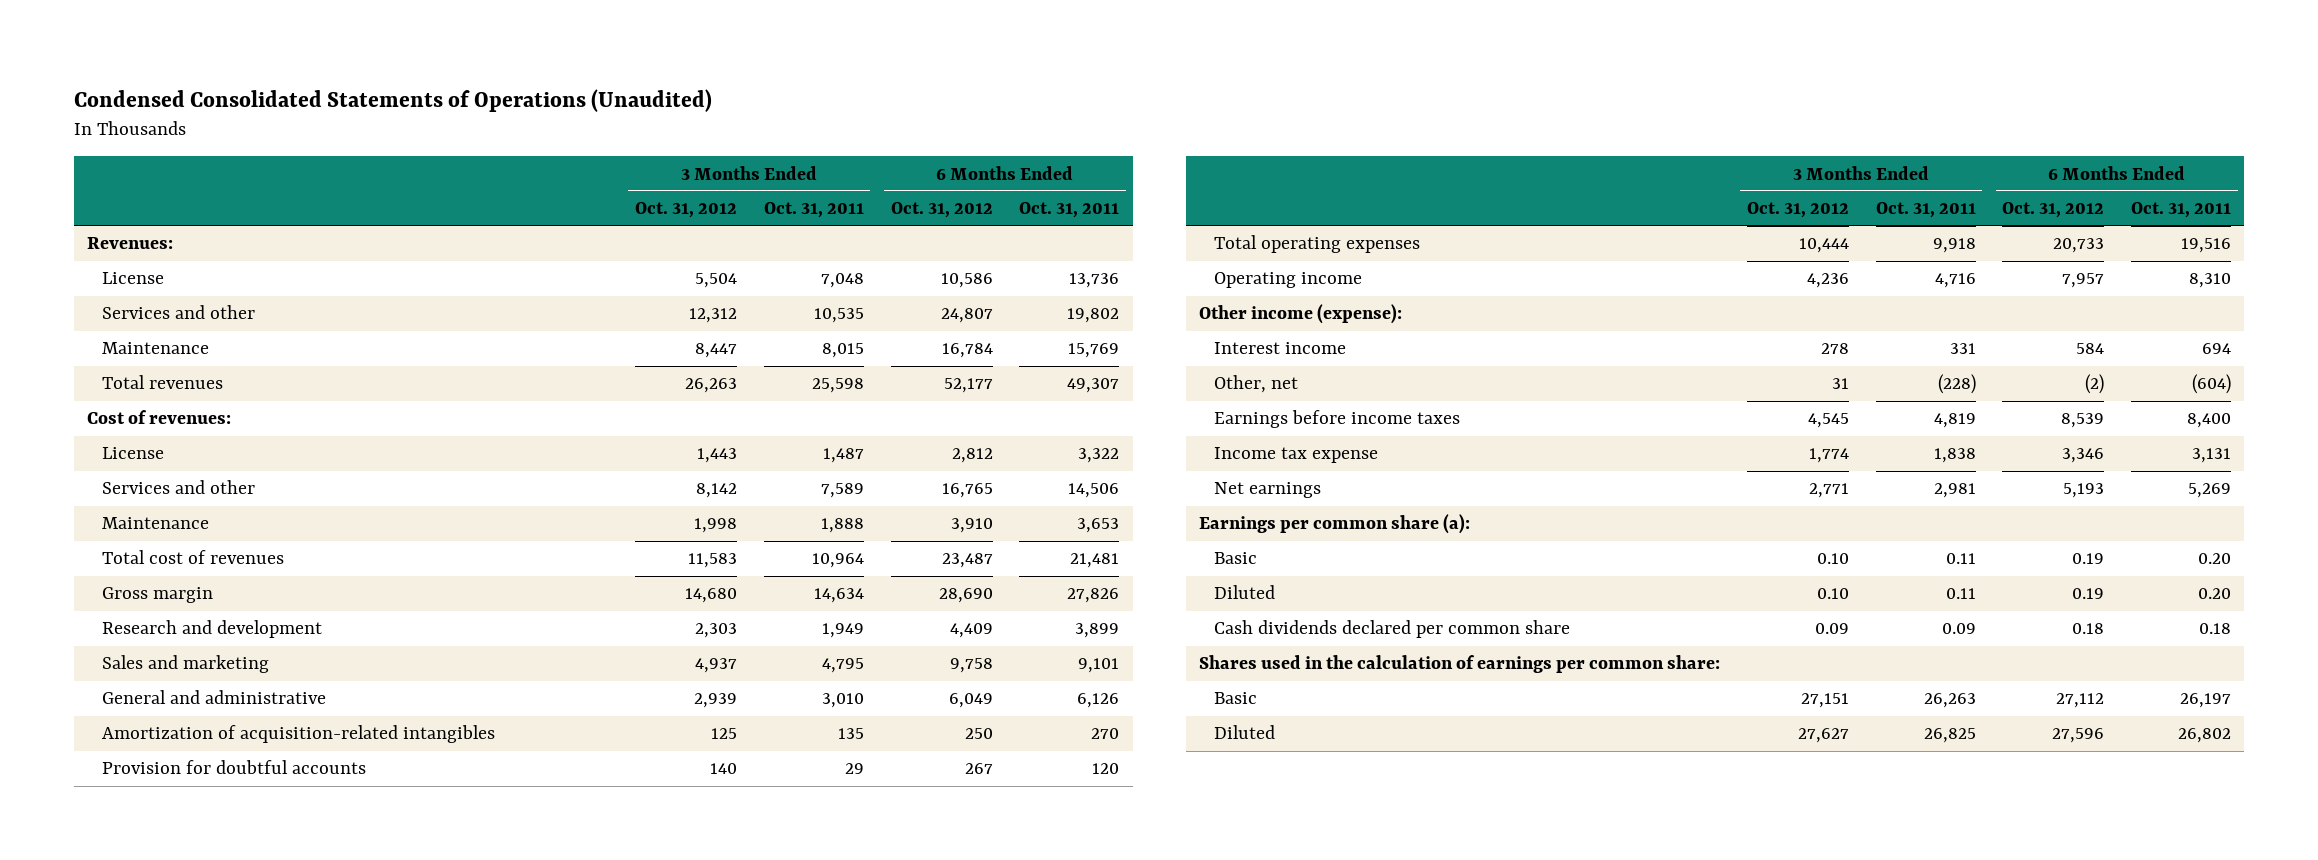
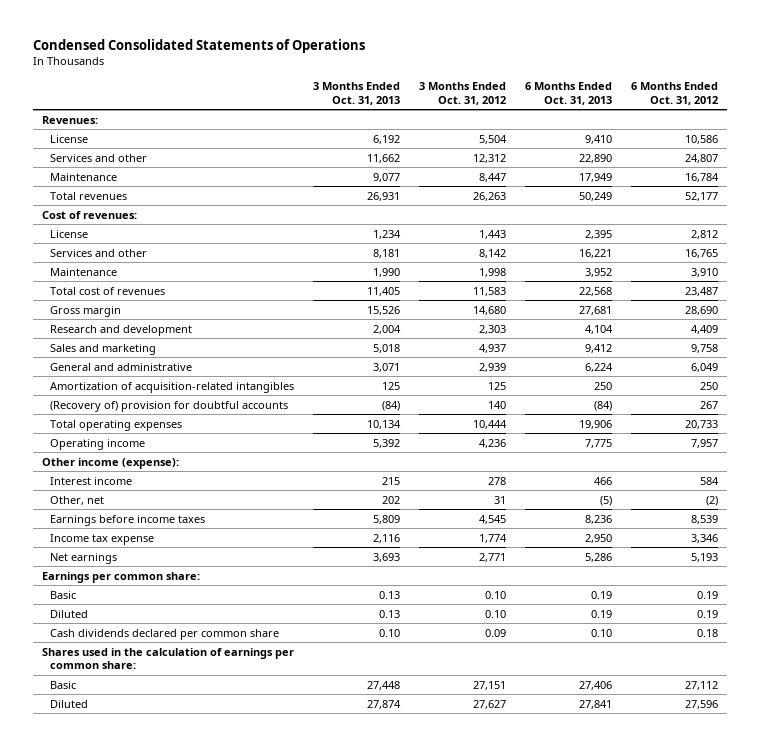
- Condensed Consolidated Statements of Operations (Unaudited)
+ Condensed Consolidated Statements of Operations
- | 3 Months Ended Oct. 31, 2012 | 3 Months Ended Oct. 31, 2011 | 6 Months Ended Oct. 31, 2012 | 6 Months Ended Oct. 31, 2011
+ | 3 Months Ended Oct. 31, 2013 | 3 Months Ended Oct. 31, 2012 | 6 Months Ended Oct. 31, 2013 | 6 Months Ended Oct. 31, 2012
- Provision for doubtful accounts | 140 | 29 | 267 | 120
+ (Recovery of) provision for doubtful accounts | (84) | 140 | (84) | 267
- Earnings per common share (a):
+ Earnings per common share:

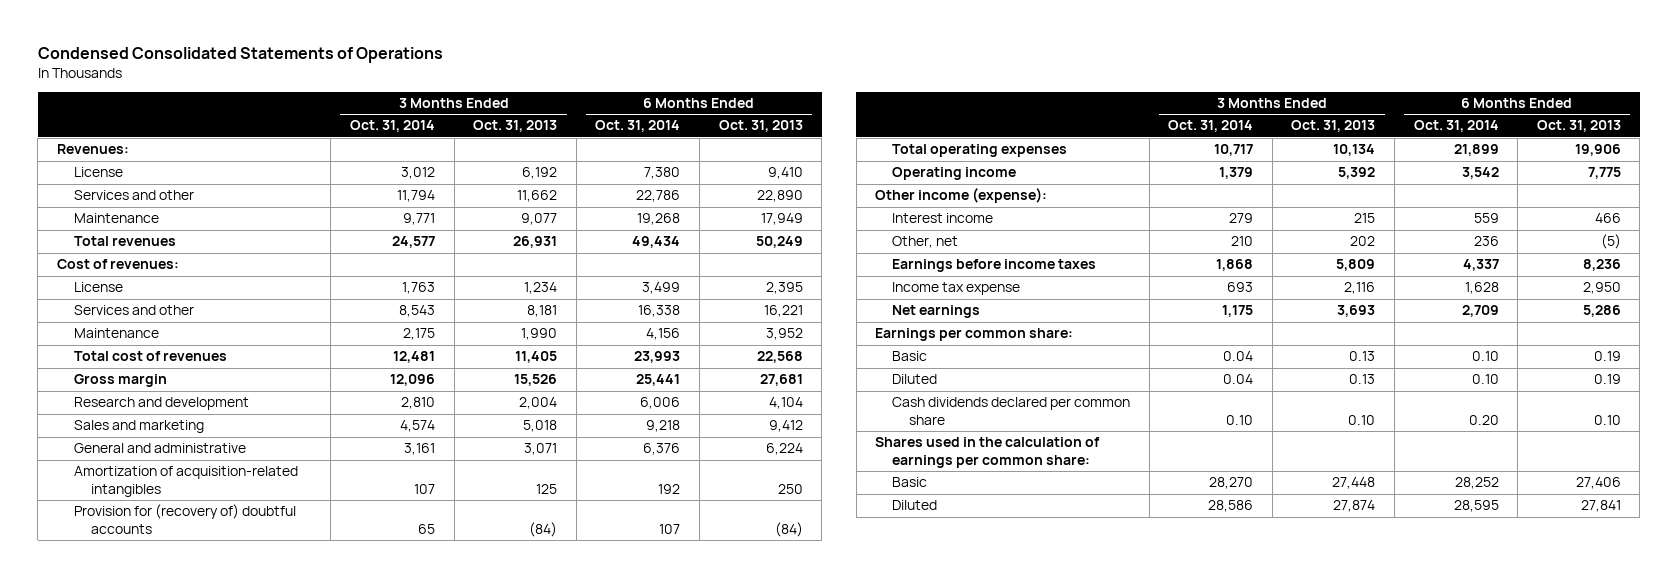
- | 3 Months Ended Oct. 31, 2013 | 3 Months Ended Oct. 31, 2012 | 6 Months Ended Oct. 31, 2013 | 6 Months Ended Oct. 31, 2012
+ | 3 Months Ended Oct. 31, 2014 | 3 Months Ended Oct. 31, 2013 | 6 Months Ended Oct. 31, 2014 | 6 Months Ended Oct. 31, 2013
- (Recovery of) provision for doubtful accounts | (84) | 140 | (84) | 267
+ Provision for (recovery of) doubtful accounts | 65 | (84) | 107 | (84)

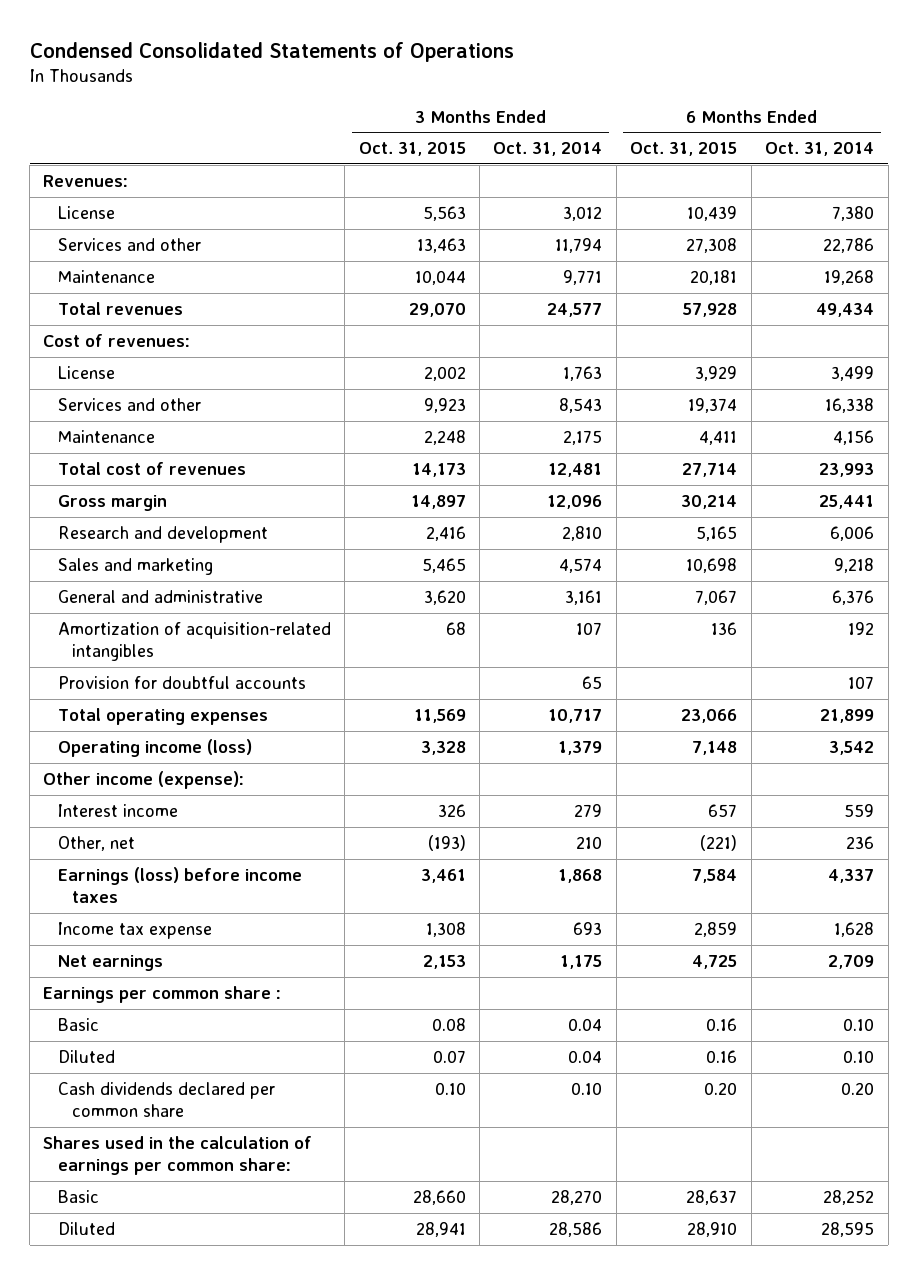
- | 3 Months Ended Oct. 31, 2014 | 3 Months Ended Oct. 31, 2013 | 6 Months Ended Oct. 31, 2014 | 6 Months Ended Oct. 31, 2013
+ | 3 Months Ended Oct. 31, 2015 | 3 Months Ended Oct. 31, 2014 | 6 Months Ended Oct. 31, 2015 | 6 Months Ended Oct. 31, 2014
- Provision for (recovery of) doubtful accounts | 65 | (84) | 107 | (84)
+ Provision for doubtful accounts | | 65 | | 107
- Operating income | 1,379 | 5,392 | 3,542 | 7,775
+ Operating income (loss) | 3,328 | 1,379 | 7,148 | 3,542
- Earnings before income taxes | 1,868 | 5,809 | 4,337 | 8,236
+ Earnings (loss) before income taxes | 3,461 | 1,868 | 7,584 | 4,337
- Earnings per common share:
+ Earnings per common share :

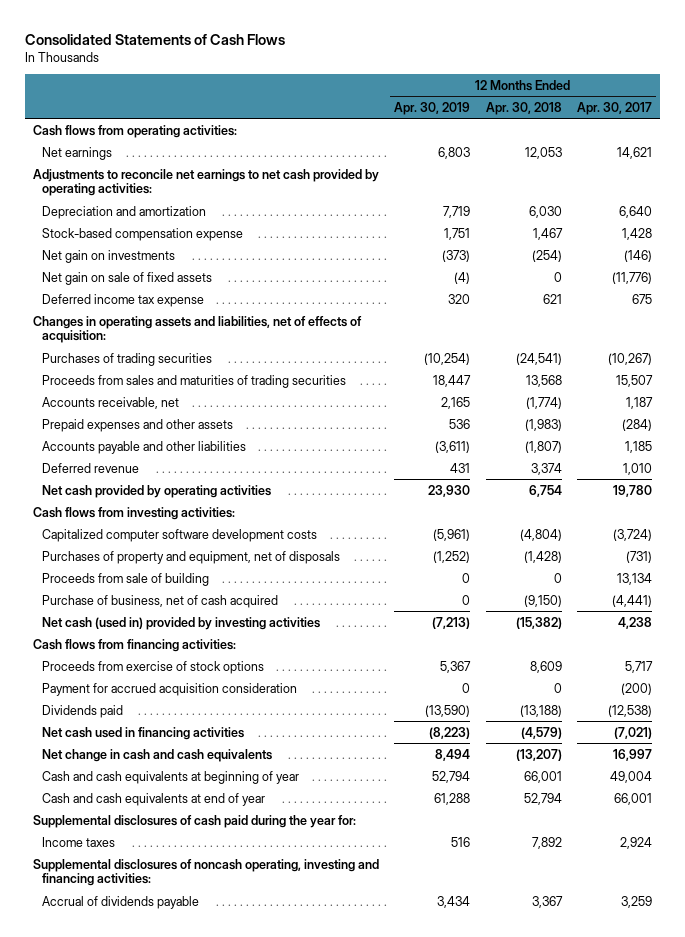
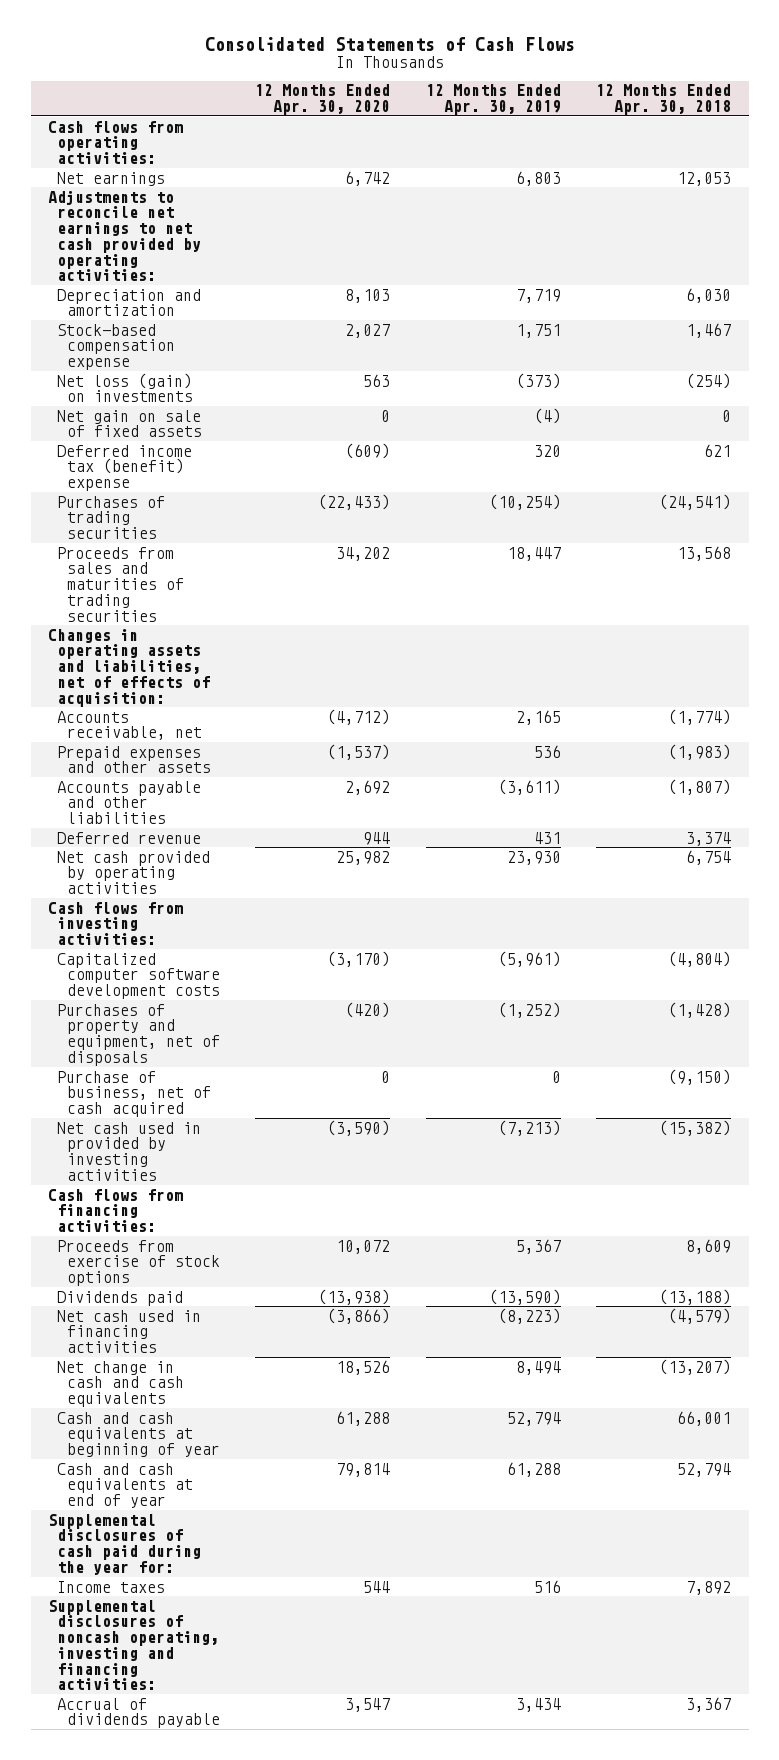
- | 12 Months Ended Apr. 30, 2019 | 12 Months Ended Apr. 30, 2018 | 12 Months Ended Apr. 30, 2017
+ | 12 Months Ended Apr. 30, 2020 | 12 Months Ended Apr. 30, 2019 | 12 Months Ended Apr. 30, 2018
- Net gain on investments | (373) | (254) | (146)
+ Net loss (gain) on investments | 563 | (373) | (254)
- Deferred income tax expense | 320 | 621 | 675
+ Deferred income tax (benefit) expense | (609) | 320 | 621
moved down: Changes in operating assets and liabilities, net of effects of acquisition:
- Proceeds from sale of building | 0 | 0 | 13,134
- Net cash (used in) provided by investing activities | (7,213) | (15,382) | 4,238
+ Net cash used in provided by investing activities | (3,590) | (7,213) | (15,382)
- Payment for accrued acquisition consideration | 0 | 0 | (200)

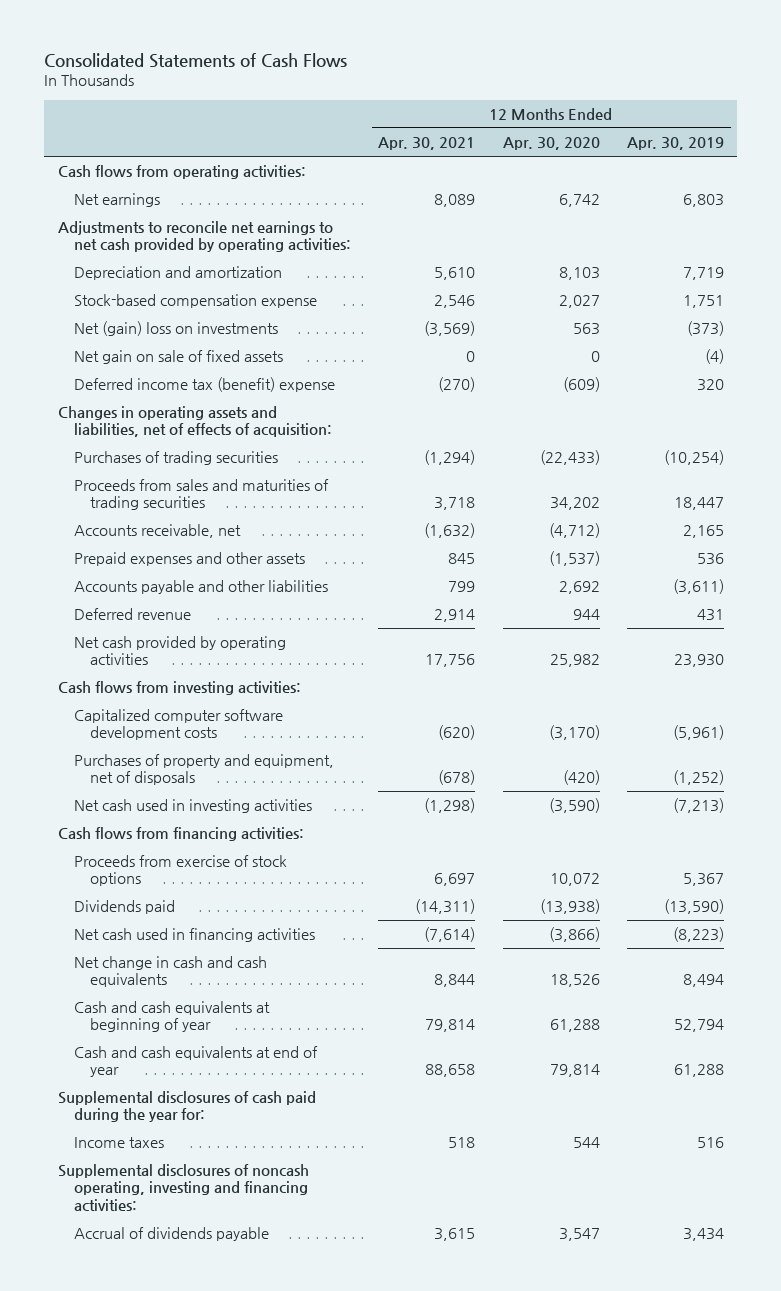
- | 12 Months Ended Apr. 30, 2020 | 12 Months Ended Apr. 30, 2019 | 12 Months Ended Apr. 30, 2018
+ | 12 Months Ended Apr. 30, 2021 | 12 Months Ended Apr. 30, 2020 | 12 Months Ended Apr. 30, 2019
- Net loss (gain) on investments | 563 | (373) | (254)
+ Net (gain) loss on investments | (3,569) | 563 | (373)
moved up: Changes in operating assets and liabilities, net of effects of acquisition:
- Purchase of business, net of cash acquired | 0 | 0 | (9,150)
- Net cash used in provided by investing activities | (3,590) | (7,213) | (15,382)
+ Net cash used in investing activities | (1,298) | (3,590) | (7,213)

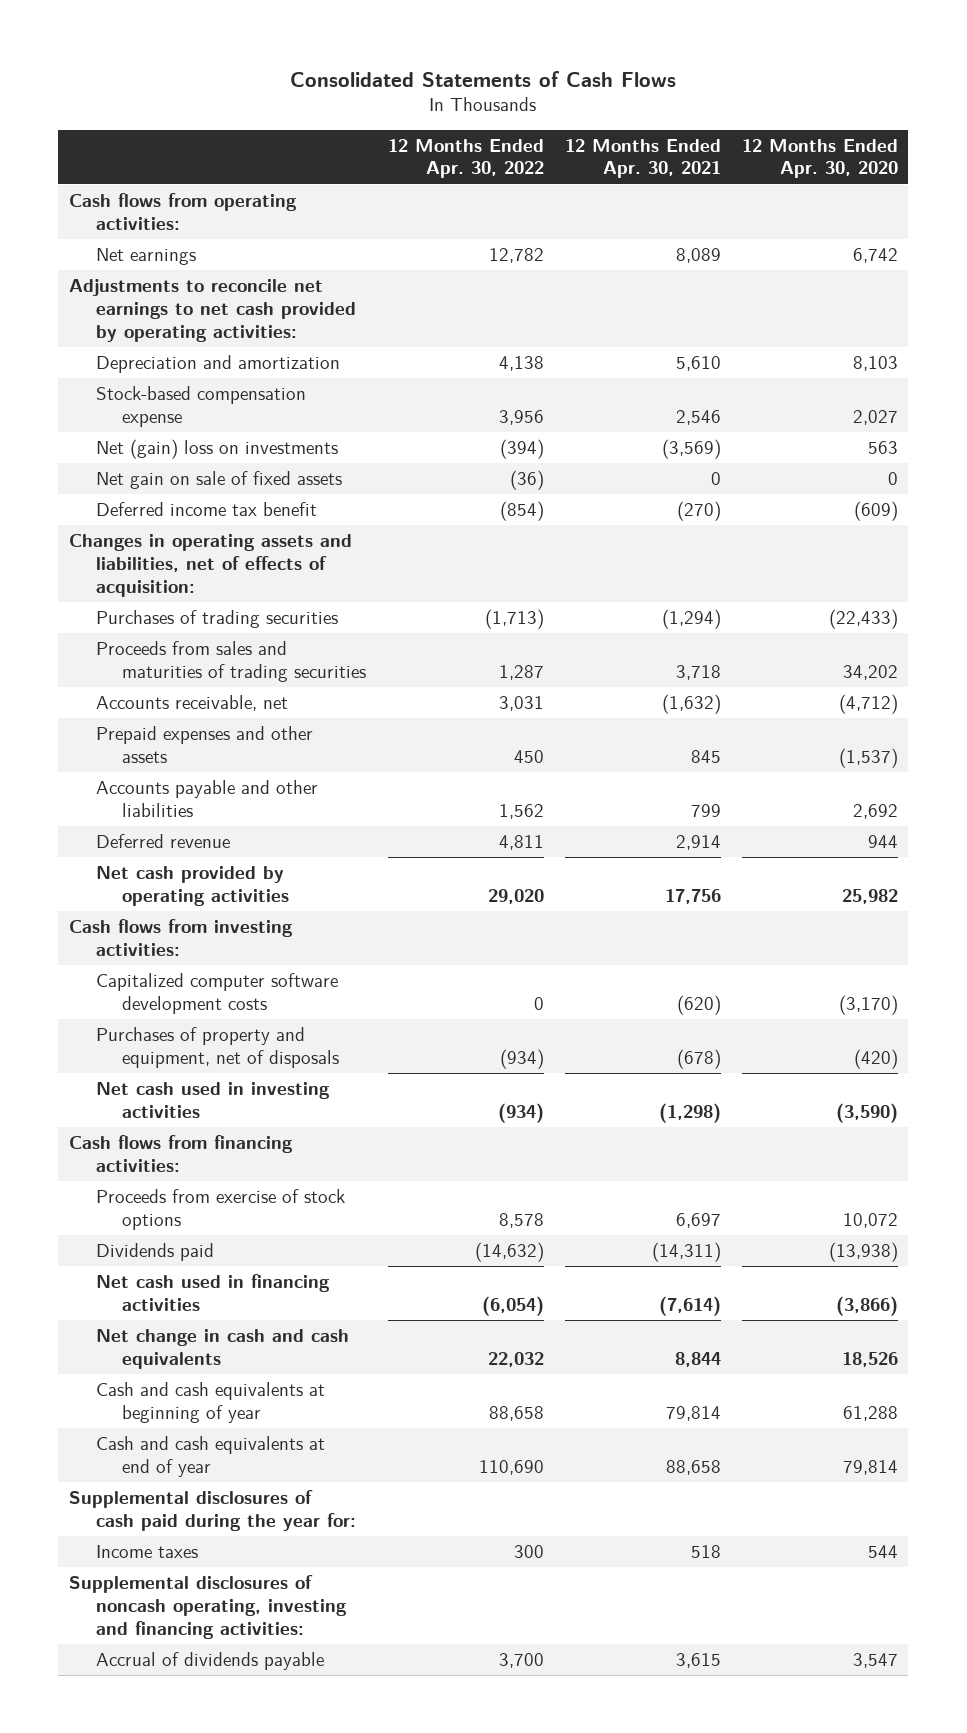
- | 12 Months Ended Apr. 30, 2021 | 12 Months Ended Apr. 30, 2020 | 12 Months Ended Apr. 30, 2019
+ | 12 Months Ended Apr. 30, 2022 | 12 Months Ended Apr. 30, 2021 | 12 Months Ended Apr. 30, 2020
- Deferred income tax (benefit) expense | (270) | (609) | 320
+ Deferred income tax benefit | (854) | (270) | (609)

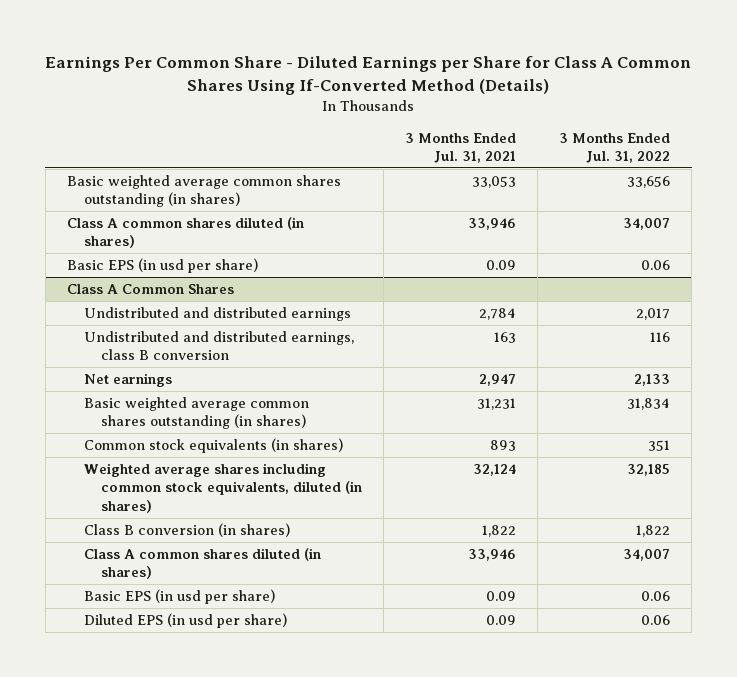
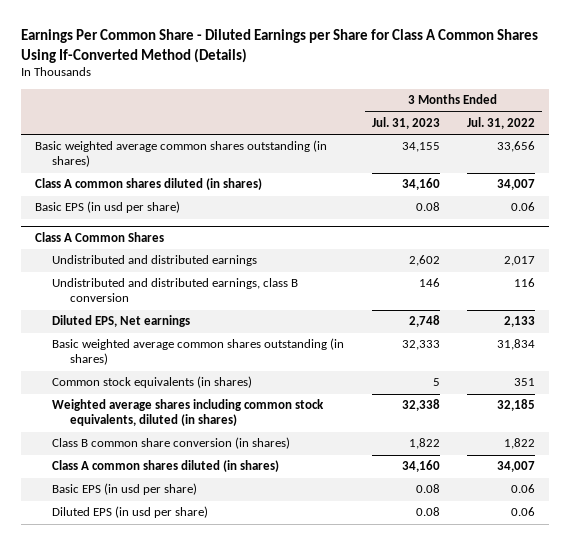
- | 3 Months Ended Jul. 31, 2021 | 3 Months Ended Jul. 31, 2022
+ | 3 Months Ended Jul. 31, 2023 | 3 Months Ended Jul. 31, 2022
@ Class A Common Shares
- Net earnings | 2,947 | 2,133
+ Diluted EPS, Net earnings | 2,748 | 2,133
- Class B conversion (in shares) | 1,822 | 1,822
+ Class B common share conversion (in shares) | 1,822 | 1,822

